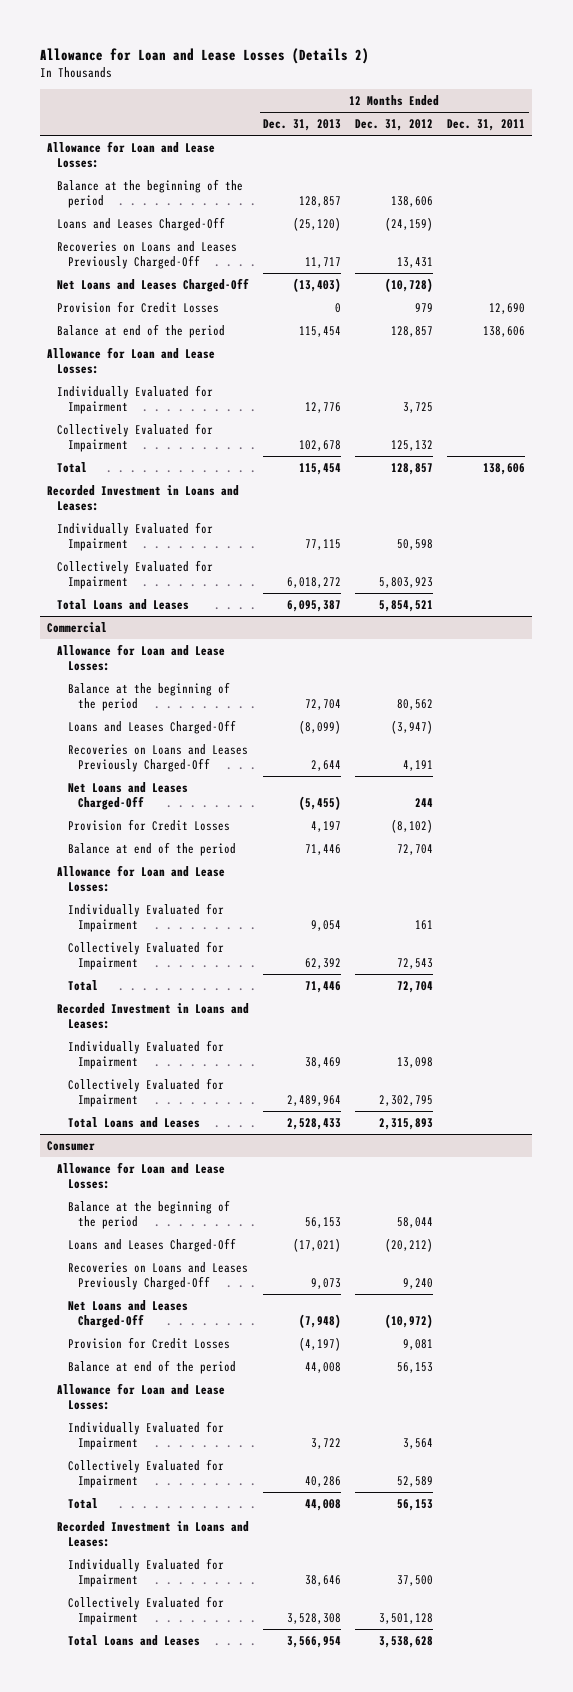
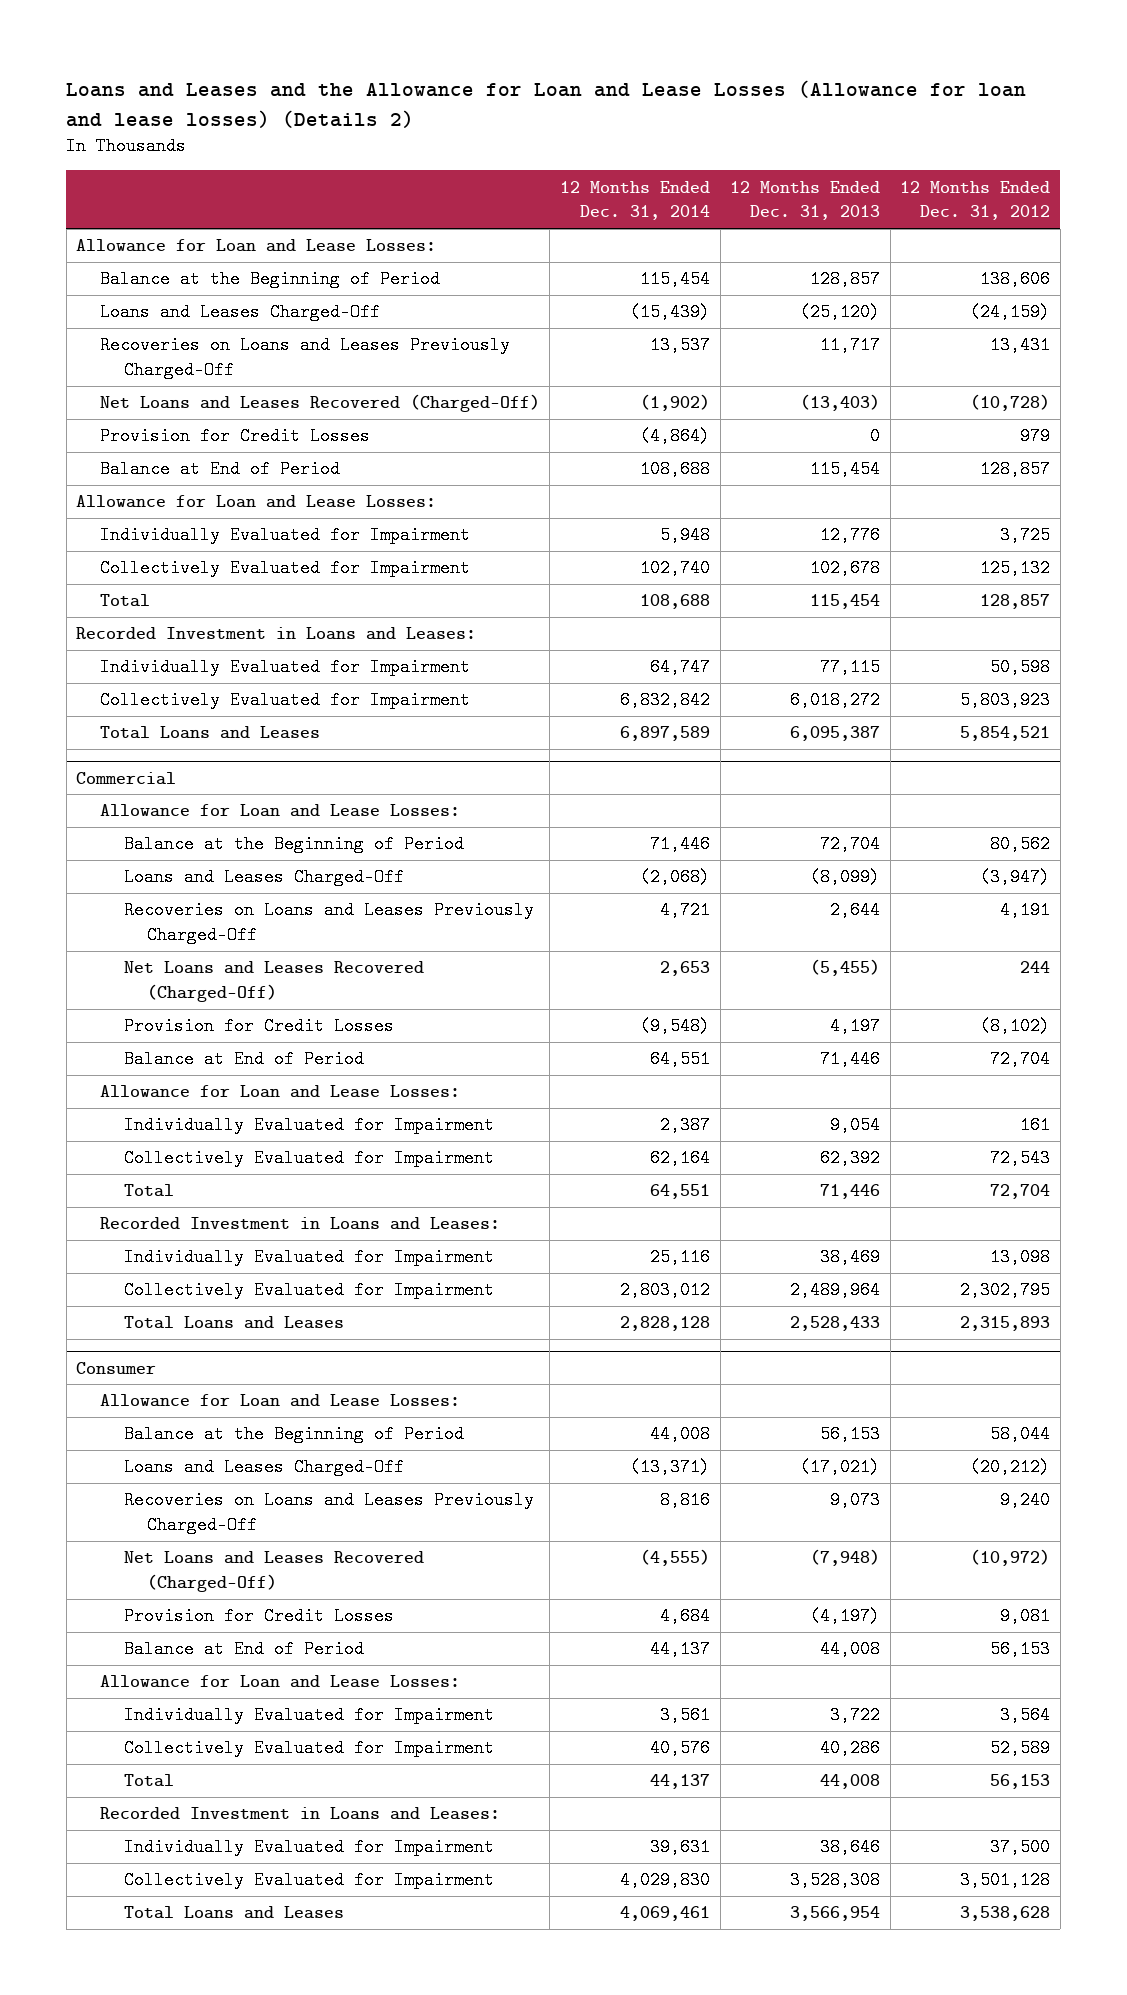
- Allowance for Loan and Lease Losses (Details 2)
+ Loans and Leases and the Allowance for Loan and Lease Losses (Allowance for loan and lease losses) (Details 2)
- | 12 Months Ended Dec. 31, 2013 | 12 Months Ended Dec. 31, 2012 | 12 Months Ended Dec. 31, 2011
+ | 12 Months Ended Dec. 31, 2014 | 12 Months Ended Dec. 31, 2013 | 12 Months Ended Dec. 31, 2012
- Balance at the beginning of the period | 128,857 | 138,606 |
+ Balance at the Beginning of Period | 115,454 | 128,857 | 138,606
- Net Loans and Leases Charged-Off | (13,403) | (10,728) |
+ Net Loans and Leases Recovered (Charged-Off) | (1,902) | (13,403) | (10,728)
- Balance at end of the period | 115,454 | 128,857 | 138,606
+ Balance at End of Period | 108,688 | 115,454 | 128,857
@ Commercial
- Balance at the beginning of the period | 72,704 | 80,562 |
+ Balance at the Beginning of Period | 71,446 | 72,704 | 80,562
- Net Loans and Leases Charged-Off | (5,455) | 244 |
+ Net Loans and Leases Recovered (Charged-Off) | 2,653 | (5,455) | 244
- Balance at end of the period | 71,446 | 72,704 |
+ Balance at End of Period | 64,551 | 71,446 | 72,704
@ Consumer
- Balance at the beginning of the period | 56,153 | 58,044 |
+ Balance at the Beginning of Period | 44,008 | 56,153 | 58,044
- Net Loans and Leases Charged-Off | (7,948) | (10,972) |
+ Net Loans and Leases Recovered (Charged-Off) | (4,555) | (7,948) | (10,972)
- Balance at end of the period | 44,008 | 56,153 |
+ Balance at End of Period | 44,137 | 44,008 | 56,153

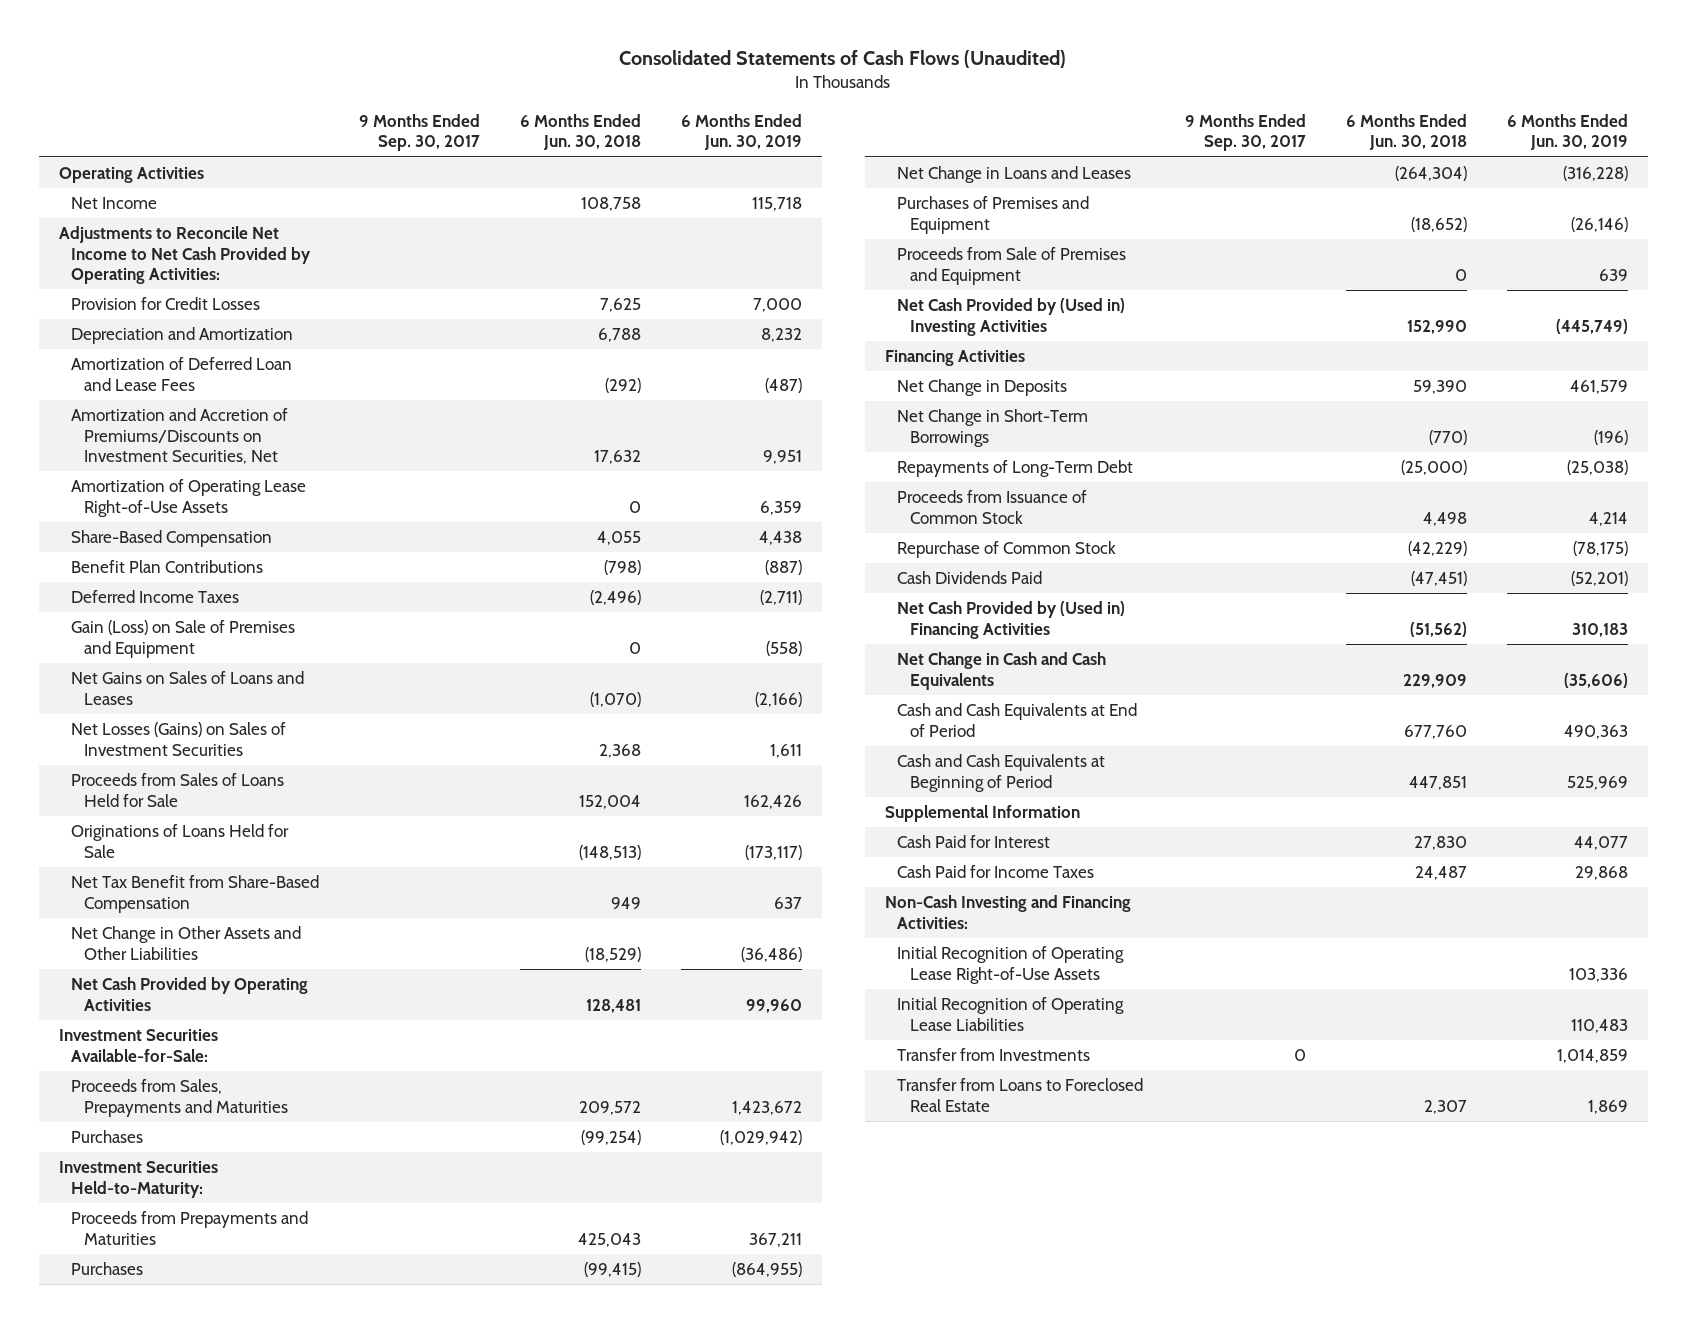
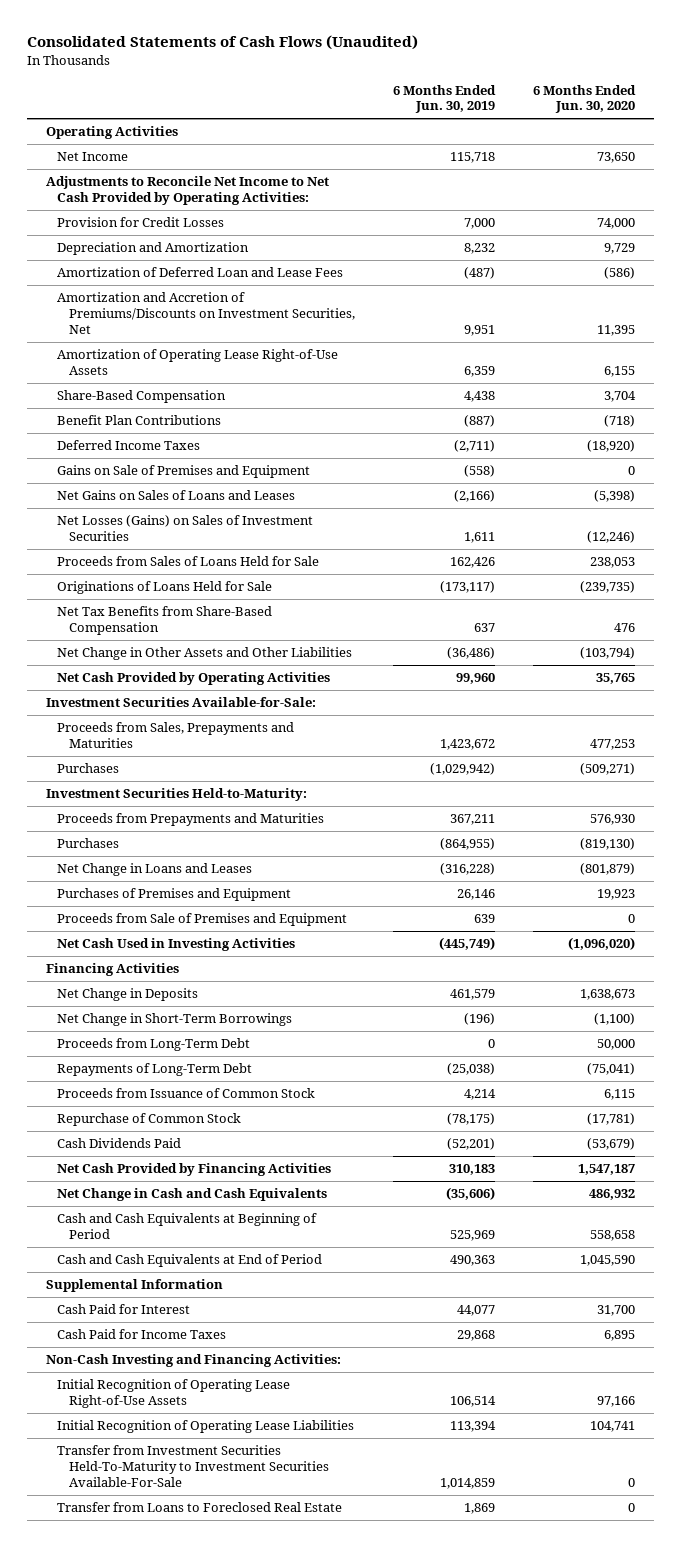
- | 9 Months Ended Sep. 30, 2017 | 6 Months Ended Jun. 30, 2018 | 6 Months Ended Jun. 30, 2019
+ | 6 Months Ended Jun. 30, 2019 | 6 Months Ended Jun. 30, 2020
- Gain (Loss) on Sale of Premises and Equipment | | 0 | (558)
+ Gains on Sale of Premises and Equipment | (558) | 0
- Net Tax Benefit from Share-Based Compensation | | 949 | 637
+ Net Tax Benefits from Share-Based Compensation | 637 | 476
- Purchases of Premises and Equipment | | (18,652) | (26,146)
+ Purchases of Premises and Equipment | 26,146 | 19,923
- Net Cash Provided by (Used in) Investing Activities | | 152,990 | (445,749)
+ Net Cash Used in Investing Activities | (445,749) | (1,096,020)
+ Proceeds from Long-Term Debt | 0 | 50,000
- Net Cash Provided by (Used in) Financing Activities | | (51,562) | 310,183
+ Net Cash Provided by Financing Activities | 310,183 | 1,547,187
moved down: Cash and Cash Equivalents at End of Period | 490,363 | 1,045,590
- Initial Recognition of Operating Lease Right-of-Use Assets | | | 103,336
- Initial Recognition of Operating Lease Liabilities | | | 110,483
- Transfer from Investments | 0 | | 1,014,859
+ Initial Recognition of Operating Lease Right-of-Use Assets | 106,514 | 97,166
+ Initial Recognition of Operating Lease Liabilities | 113,394 | 104,741
+ Transfer from Investment Securities Held-To-Maturity to Investment Securities Available-For-Sale | 1,014,859 | 0

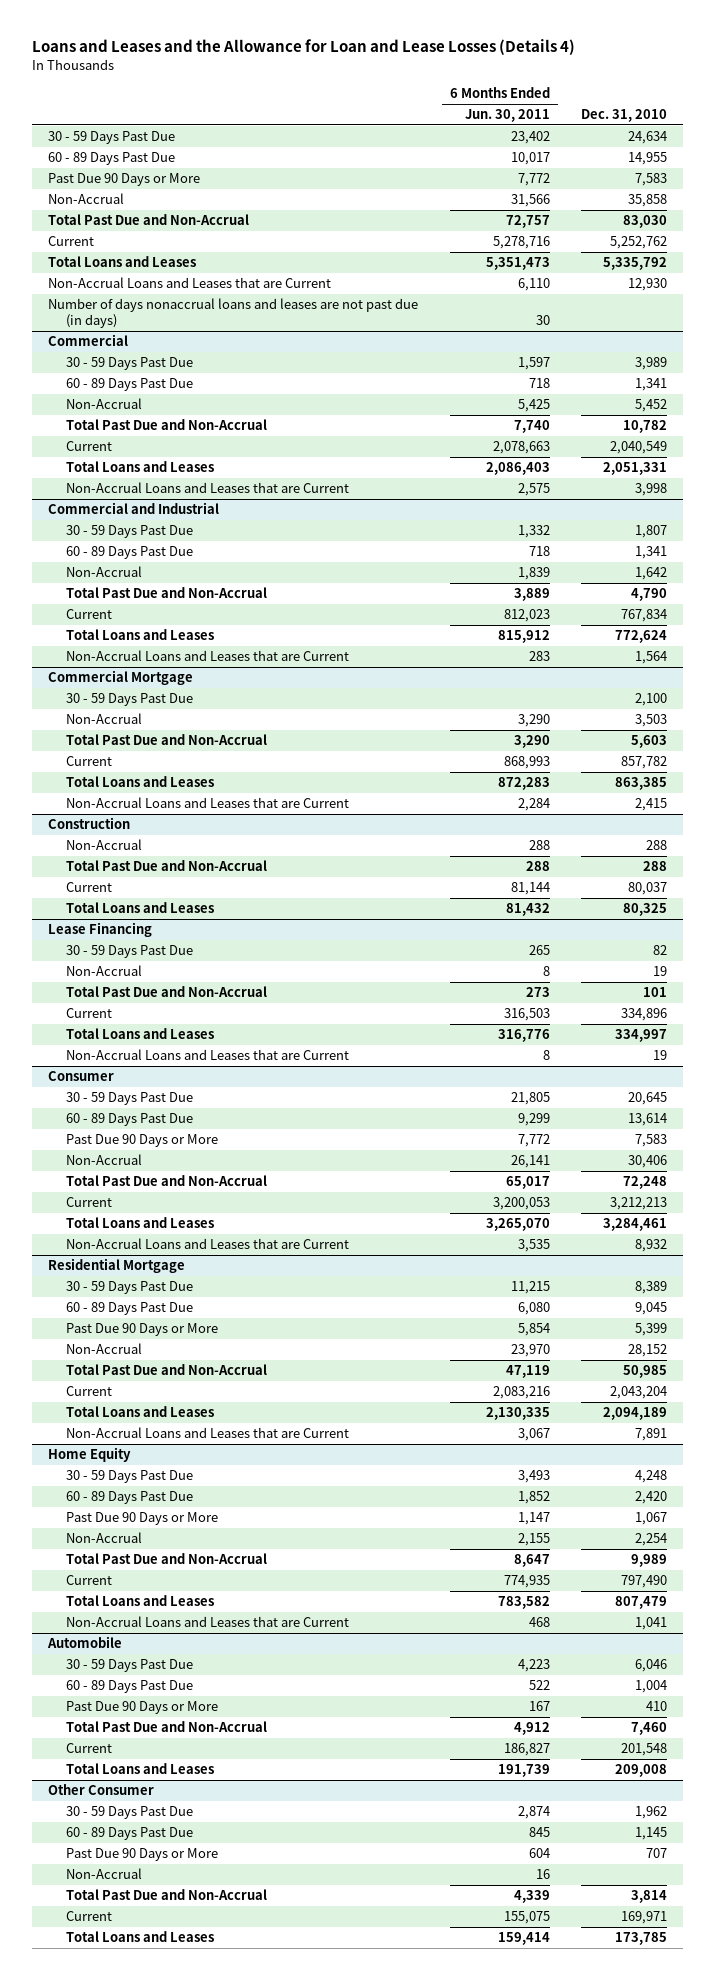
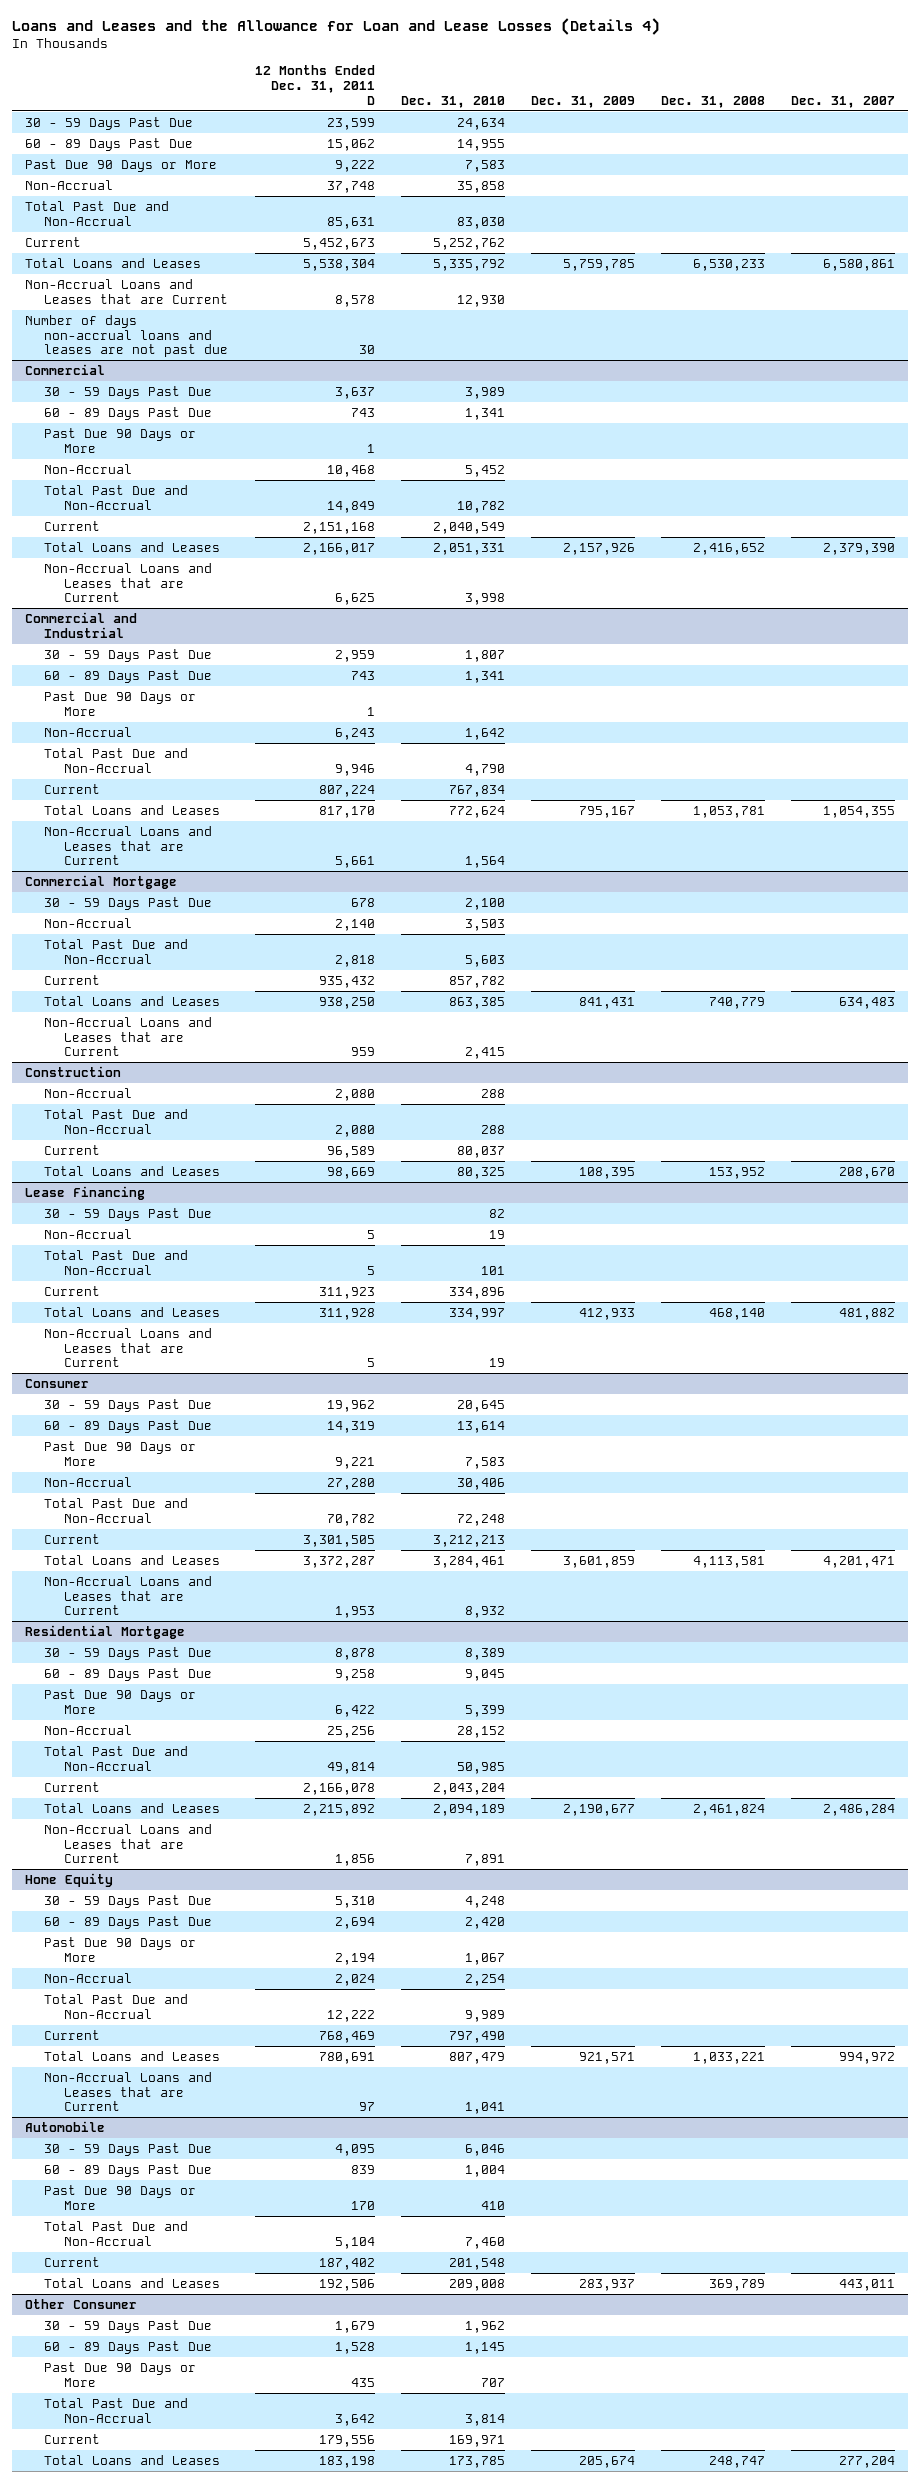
- | 6 Months Ended Jun. 30, 2011 | Dec. 31, 2010
+ | 12 Months Ended Dec. 31, 2011 D | Dec. 31, 2010 | Dec. 31, 2009 | Dec. 31, 2008 | Dec. 31, 2007
- Number of days nonaccrual loans and leases are not past due (in days) | 30 |
+ Number of days non-accrual loans and leases are not past due | 30 | | | |
@ Commercial
+ Past Due 90 Days or More | 1 | | | |
@ Commercial and Industrial
+ Past Due 90 Days or More | 1 | | | |
@ Other Consumer
- Non-Accrual | 16 |

